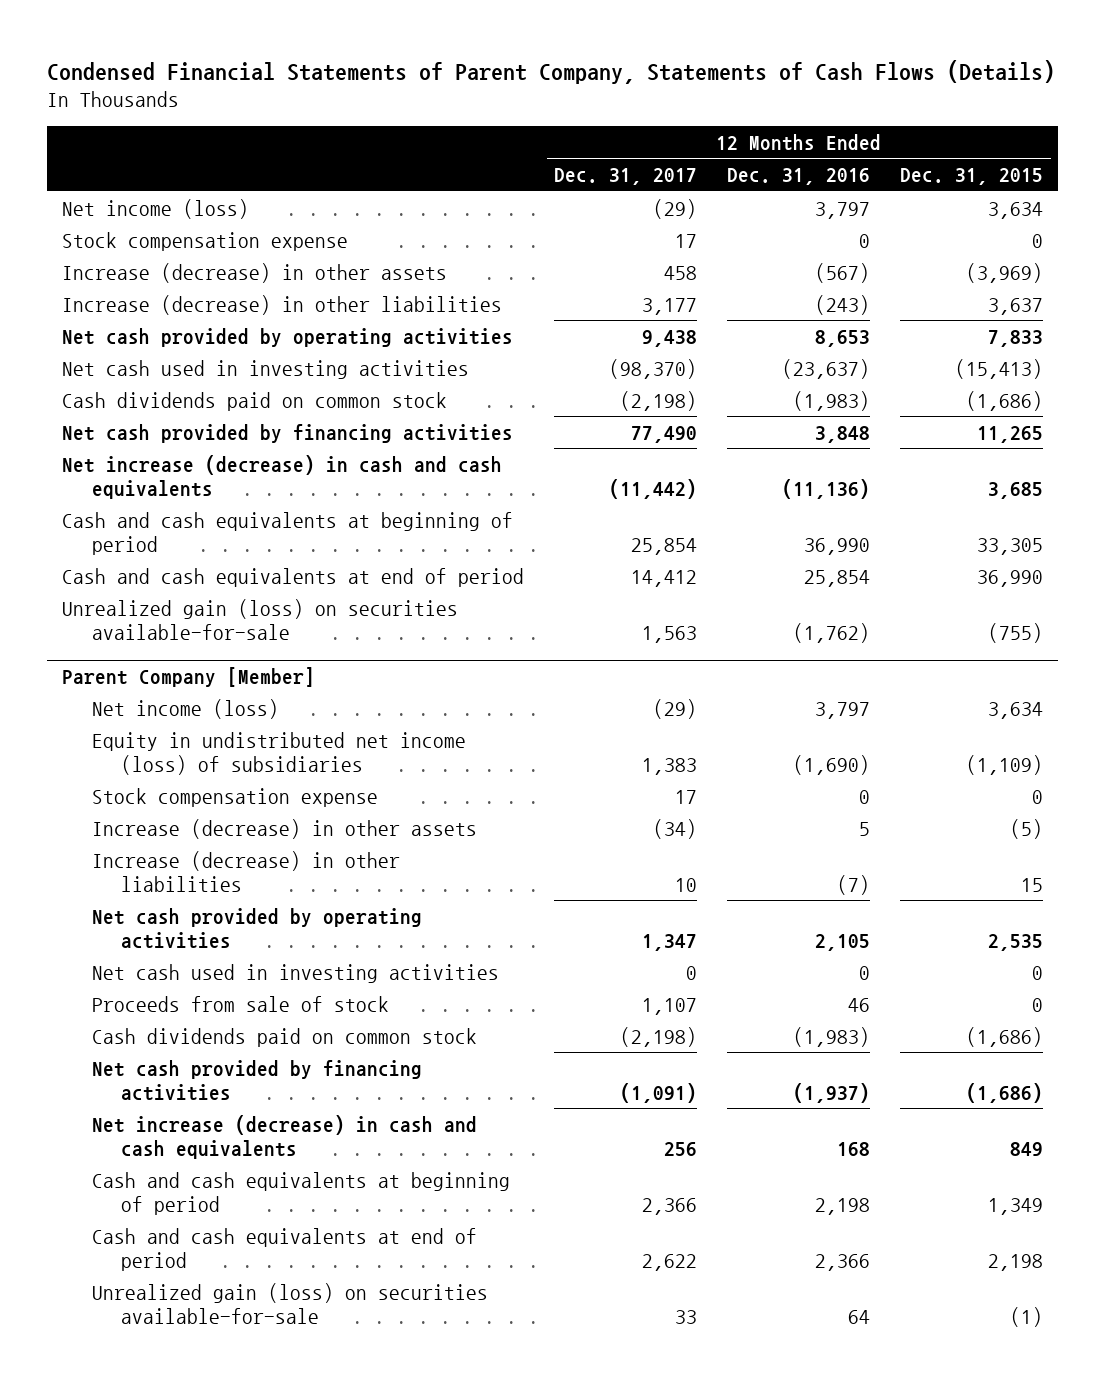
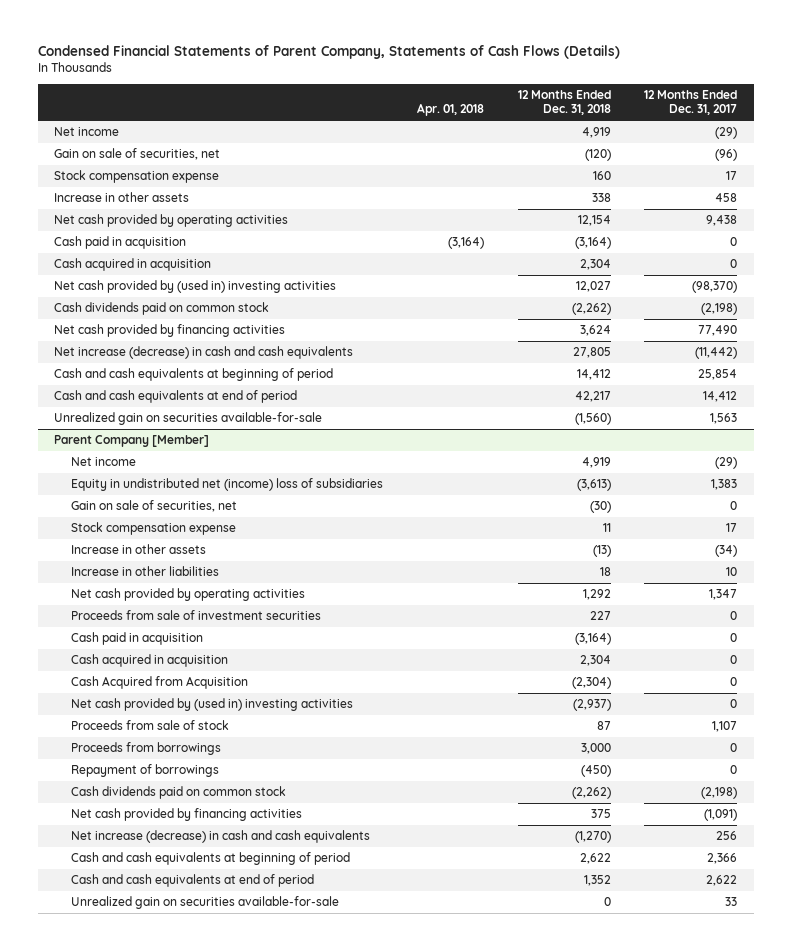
- | 12 Months Ended Dec. 31, 2017 | 12 Months Ended Dec. 31, 2016 | 12 Months Ended Dec. 31, 2015
+ | Apr. 01, 2018 | 12 Months Ended Dec. 31, 2018 | 12 Months Ended Dec. 31, 2017
- Net income (loss) | (29) | 3,797 | 3,634
+ Net income | | 4,919 | (29)
+ Gain on sale of securities, net | | (120) | (96)
- Increase (decrease) in other assets | 458 | (567) | (3,969)
- Increase (decrease) in other liabilities | 3,177 | (243) | 3,637
+ Increase in other assets | | 338 | 458
- Net cash used in investing activities | (98,370) | (23,637) | (15,413)
+ Cash paid in acquisition | (3,164) | (3,164) | 0
+ Cash acquired in acquisition | | 2,304 | 0
+ Net cash provided by (used in) investing activities | | 12,027 | (98,370)
- Unrealized gain (loss) on securities available-for-sale | 1,563 | (1,762) | (755)
+ Unrealized gain on securities available-for-sale | | (1,560) | 1,563
@ Parent Company [Member]
- Net income (loss) | (29) | 3,797 | 3,634
- Equity in undistributed net income (loss) of subsidiaries | 1,383 | (1,690) | (1,109)
+ Net income | | 4,919 | (29)
+ Equity in undistributed net (income) loss of subsidiaries | | (3,613) | 1,383
+ Gain on sale of securities, net | | (30) | 0
- Increase (decrease) in other assets | (34) | 5 | (5)
- Increase (decrease) in other liabilities | 10 | (7) | 15
+ Increase in other assets | | (13) | (34)
+ Increase in other liabilities | | 18 | 10
- Net cash used in investing activities | 0 | 0 | 0
+ Proceeds from sale of investment securities | | 227 | 0
+ Cash paid in acquisition | | (3,164) | 0
+ Cash acquired in acquisition | | 2,304 | 0
+ Cash Acquired from Acquisition | | (2,304) | 0
+ Net cash provided by (used in) investing activities | | (2,937) | 0
+ Proceeds from borrowings | | 3,000 | 0
+ Repayment of borrowings | | (450) | 0
- Unrealized gain (loss) on securities available-for-sale | 33 | 64 | (1)
+ Unrealized gain on securities available-for-sale | | 0 | 33

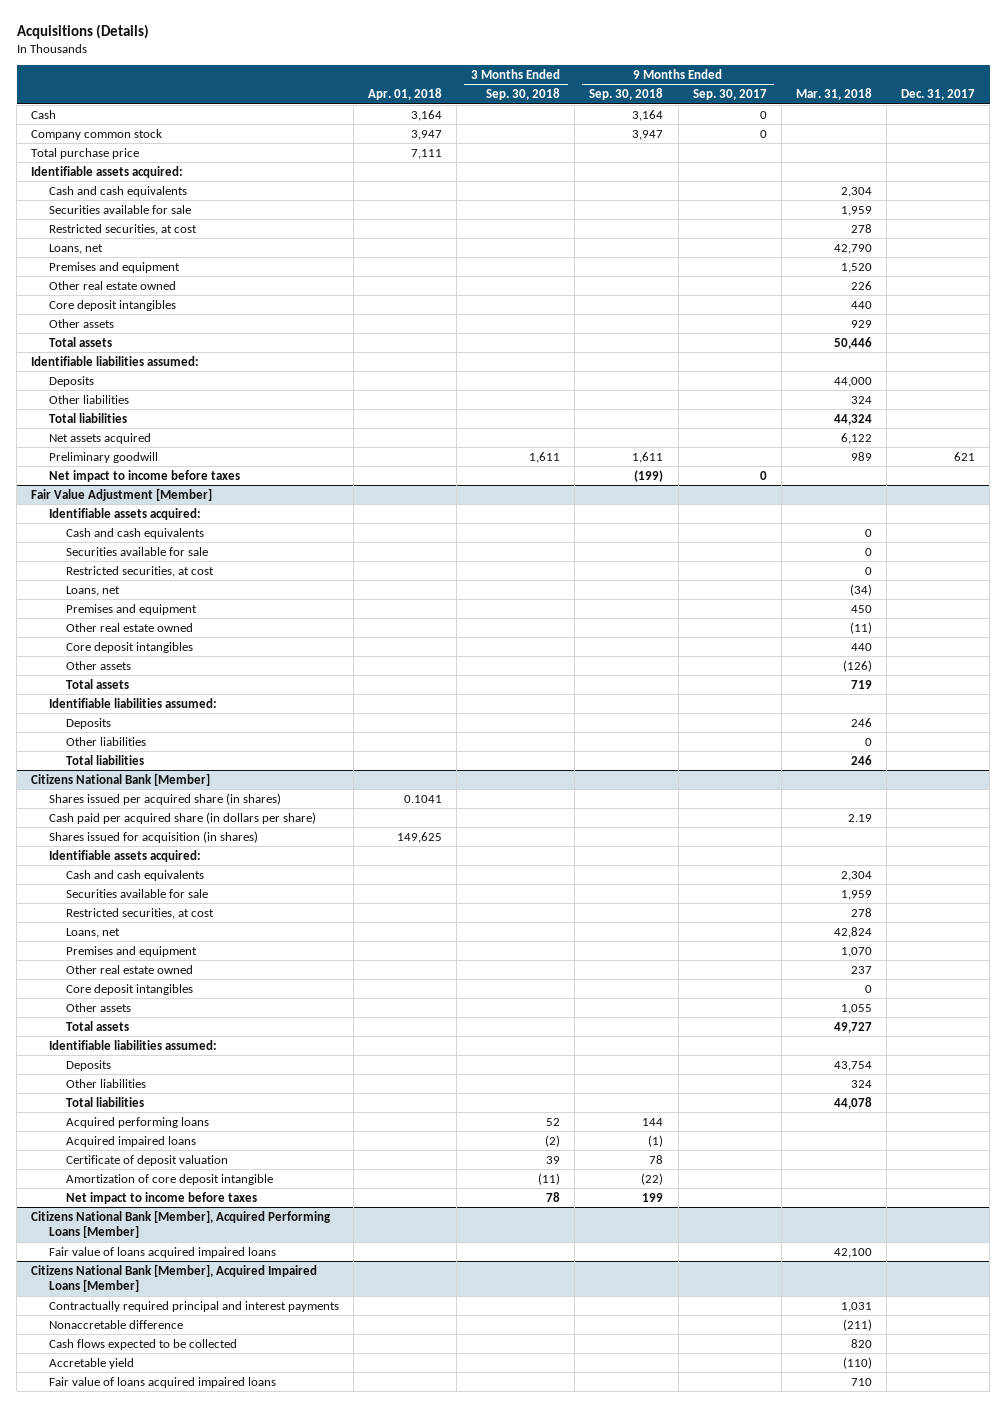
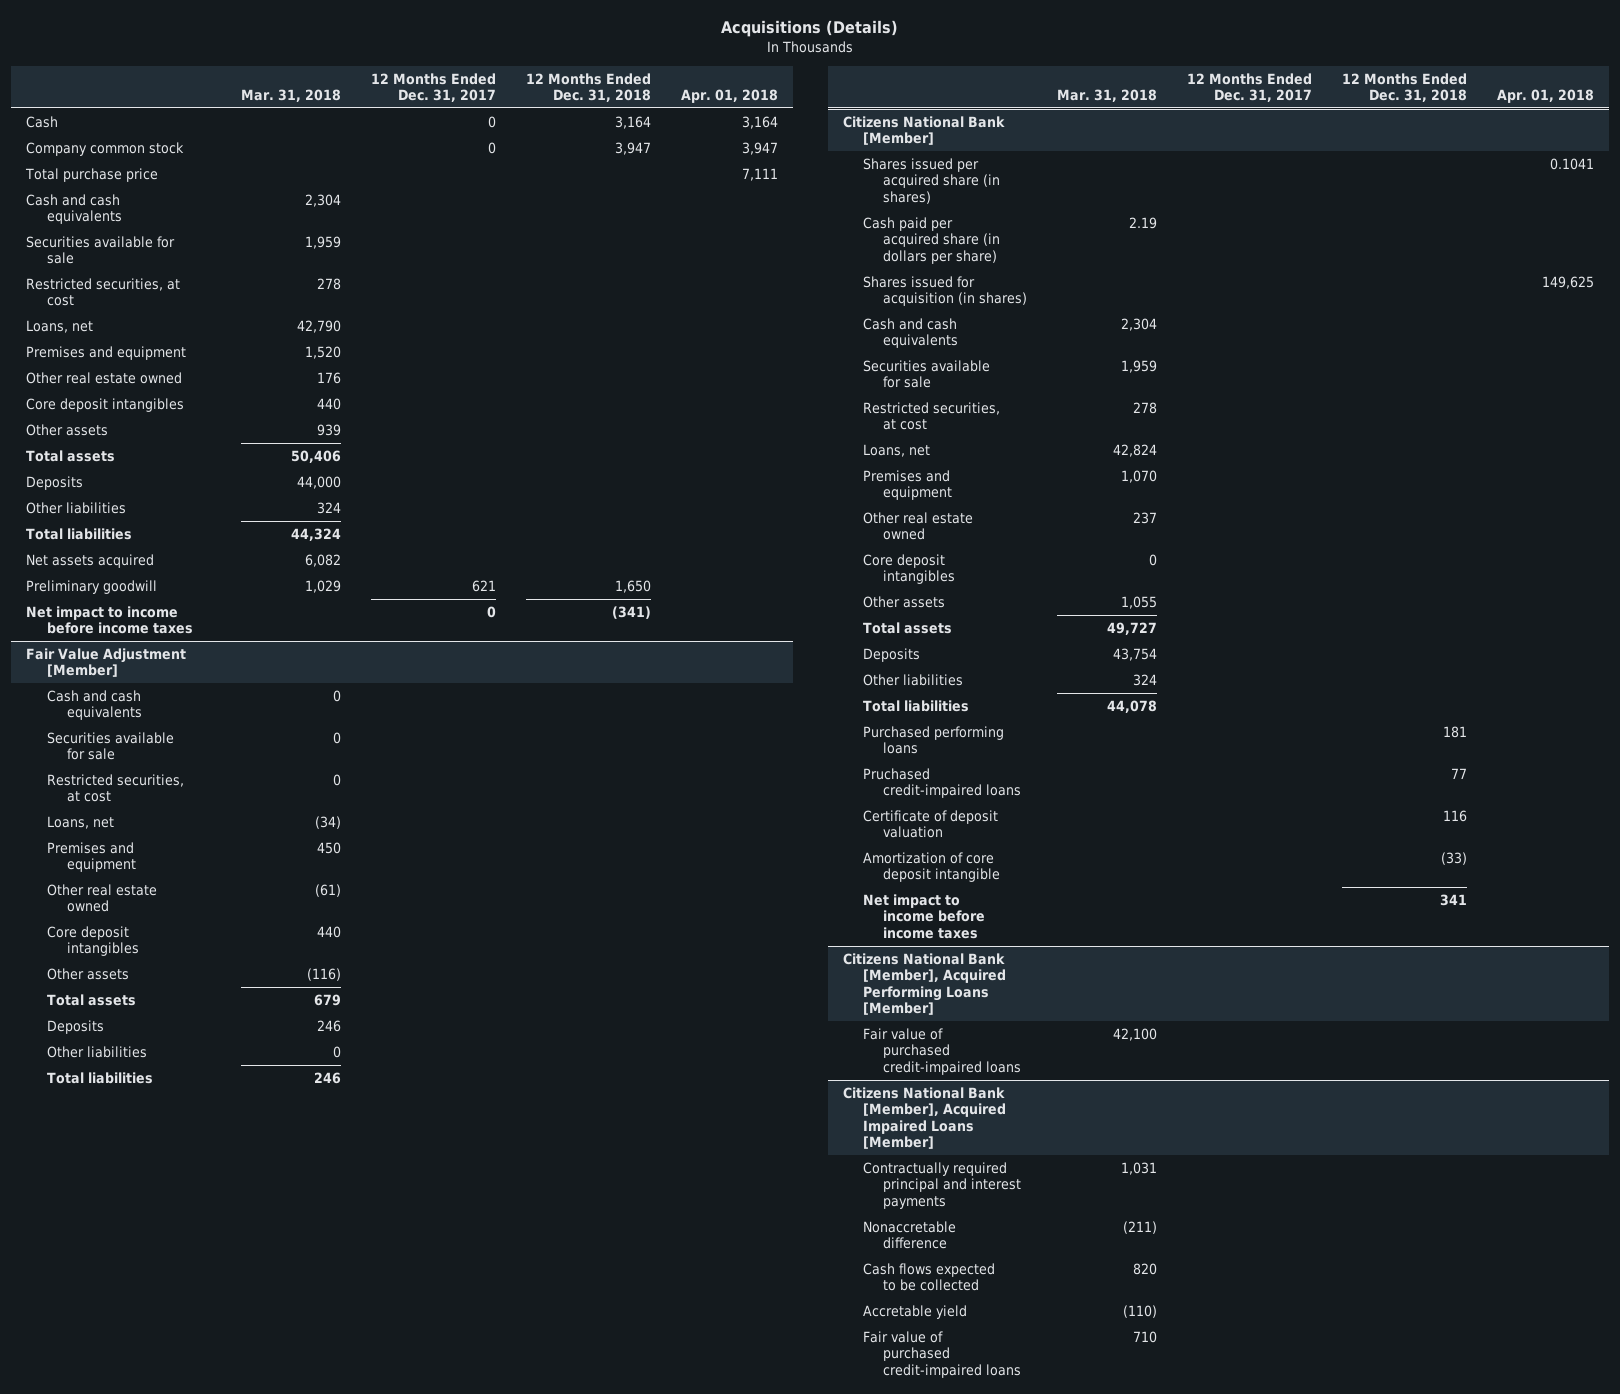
- | Apr. 01, 2018 | 3 Months Ended Sep. 30, 2018 | 9 Months Ended Sep. 30, 2018 | 9 Months Ended Sep. 30, 2017 | Mar. 31, 2018 | Dec. 31, 2017
+ | Mar. 31, 2018 | 12 Months Ended Dec. 31, 2017 | 12 Months Ended Dec. 31, 2018 | Apr. 01, 2018
- Identifiable assets acquired:
- Other real estate owned | | | | | 226 |
+ Other real estate owned | 176 | | |
- Other assets | | | | | 929 |
- Total assets | | | | | 50,446 |
- Identifiable liabilities assumed:
+ Other assets | 939 | | |
+ Total assets | 50,406 | | |
- Net assets acquired | | | | | 6,122 |
- Preliminary goodwill | | 1,611 | 1,611 | | 989 | 621
- Net impact to income before taxes | | | (199) | 0 | |
+ Net assets acquired | 6,082 | | |
+ Preliminary goodwill | 1,029 | 621 | 1,650 |
+ Net impact to income before income taxes | | 0 | (341) |
@ Fair Value Adjustment [Member]
- Identifiable assets acquired:
- Other real estate owned | | | | | (11) |
+ Other real estate owned | (61) | | |
- Other assets | | | | | (126) |
- Total assets | | | | | 719 |
- Identifiable liabilities assumed:
+ Other assets | (116) | | |
+ Total assets | 679 | | |
@ Citizens National Bank [Member]
- Identifiable assets acquired:
- Identifiable liabilities assumed:
- Acquired performing loans | | 52 | 144 | | |
- Acquired impaired loans | | (2) | (1) | | |
+ Purchased performing loans | | | 181 |
+ Pruchased credit-impaired loans | | | 77 |
- Net impact to income before taxes | | 78 | 199 | | |
+ Net impact to income before income taxes | | | 341 |
@ Citizens National Bank [Member], Acquired Performing Loans [Member]
- Fair value of loans acquired impaired loans | | | | | 42,100 |
+ Fair value of purchased credit-impaired loans | 42,100 | | |
@ Citizens National Bank [Member], Acquired Impaired Loans [Member]
- Fair value of loans acquired impaired loans | | | | | 710 |
+ Fair value of purchased credit-impaired loans | 710 | | |

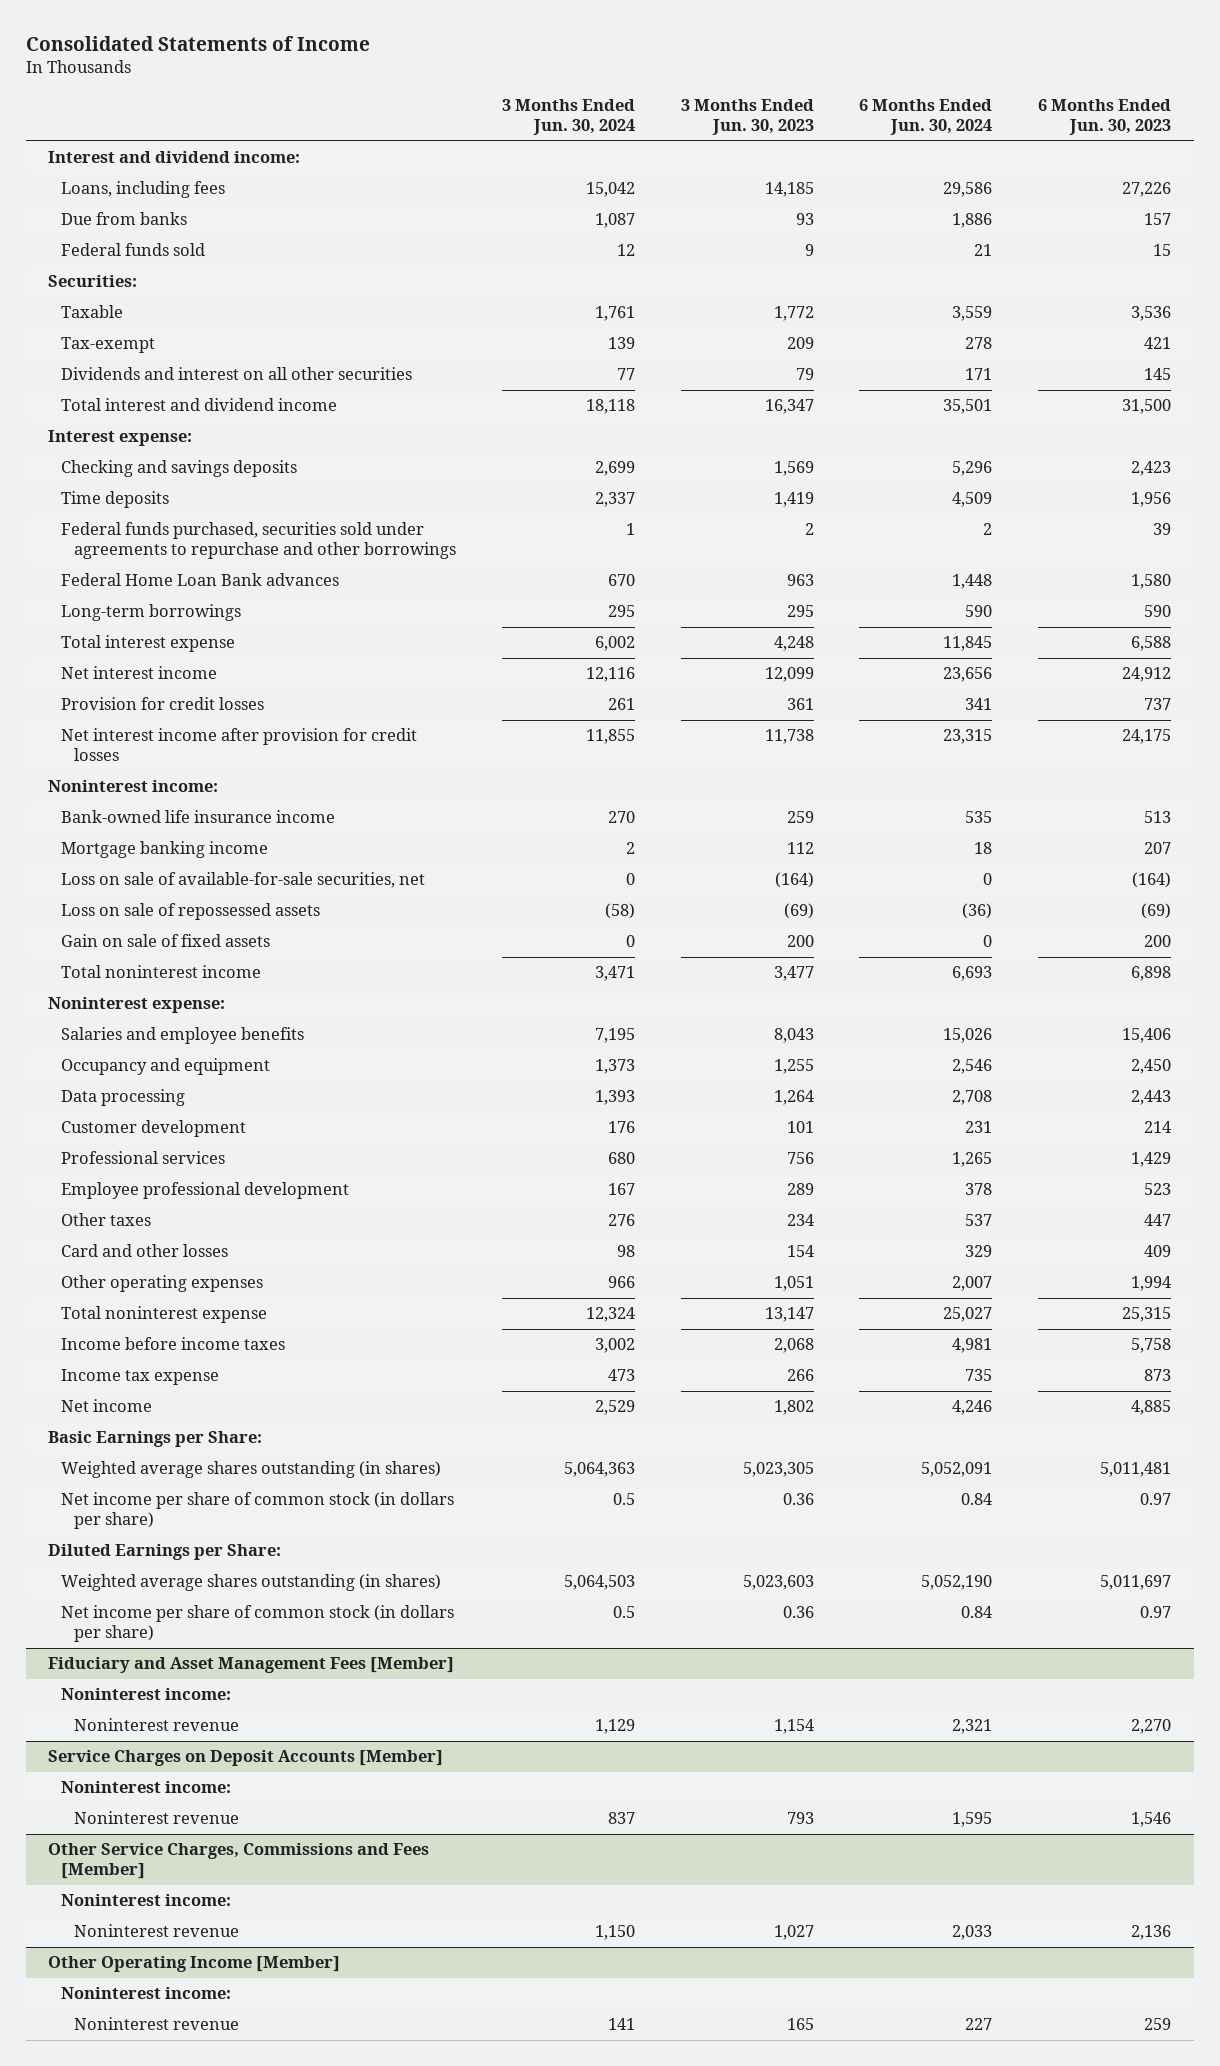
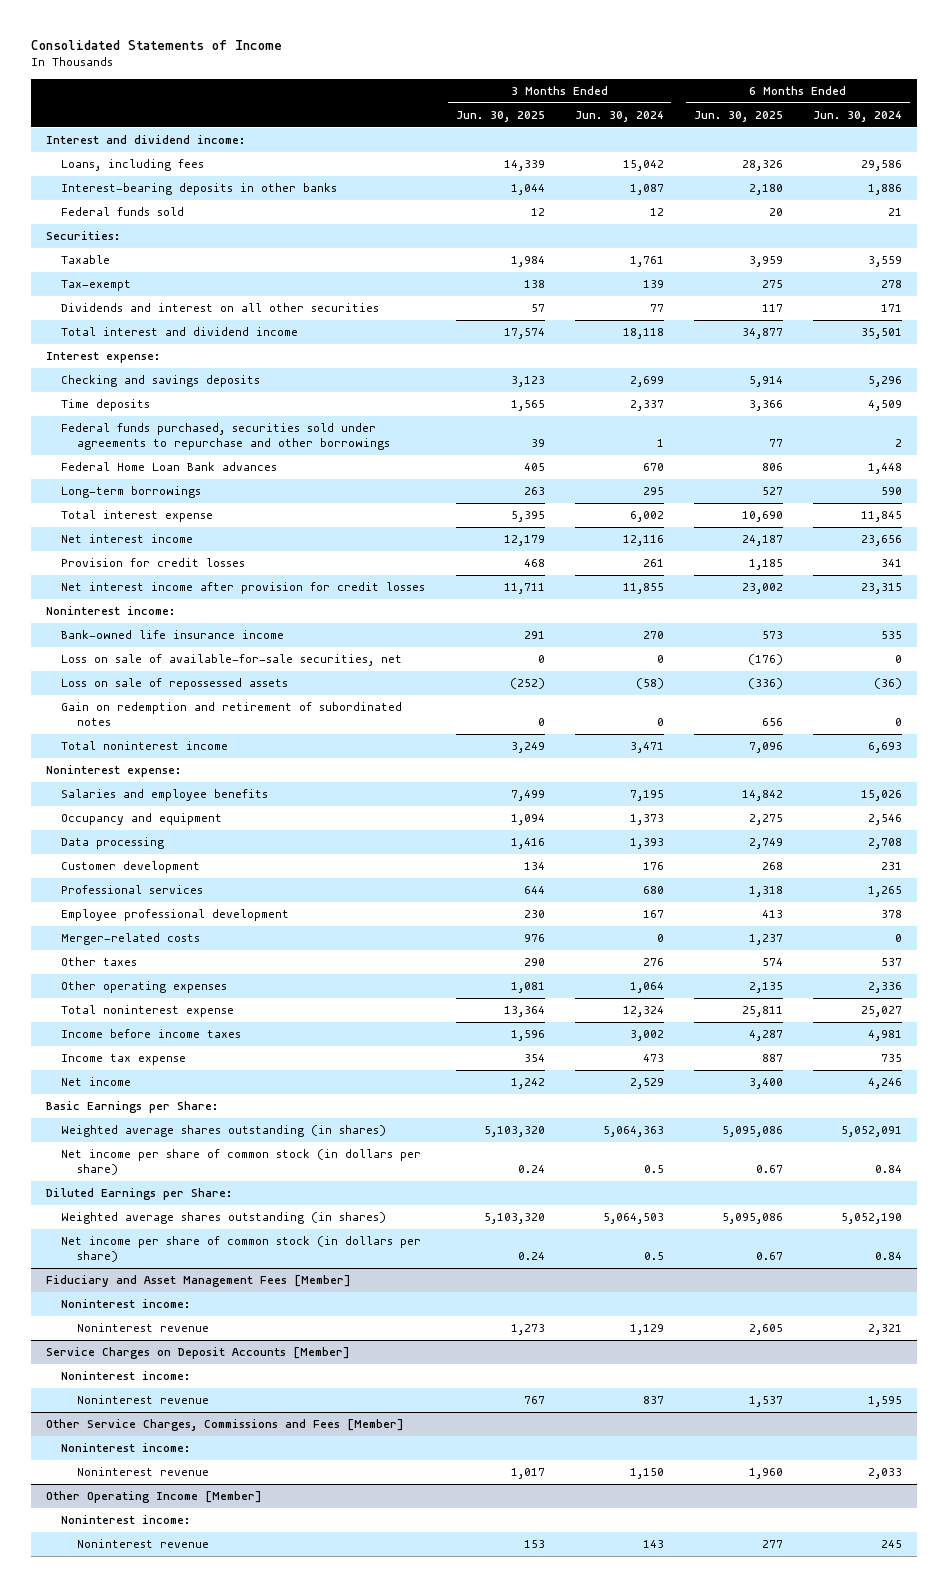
- | 3 Months Ended Jun. 30, 2024 | 3 Months Ended Jun. 30, 2023 | 6 Months Ended Jun. 30, 2024 | 6 Months Ended Jun. 30, 2023
+ | 3 Months Ended Jun. 30, 2025 | 3 Months Ended Jun. 30, 2024 | 6 Months Ended Jun. 30, 2025 | 6 Months Ended Jun. 30, 2024
- Due from banks | 1,087 | 93 | 1,886 | 157
+ Interest-bearing deposits in other banks | 1,044 | 1,087 | 2,180 | 1,886
- Mortgage banking income | 2 | 112 | 18 | 207
- Gain on sale of fixed assets | 0 | 200 | 0 | 200
+ Gain on redemption and retirement of subordinated notes | 0 | 0 | 656 | 0
+ Merger-related costs | 976 | 0 | 1,237 | 0
- Card and other losses | 98 | 154 | 329 | 409
- Other operating expenses | 966 | 1,051 | 2,007 | 1,994
+ Other operating expenses | 1,081 | 1,064 | 2,135 | 2,336
@ Other Operating Income [Member]
- Noninterest revenue | 141 | 165 | 227 | 259
+ Noninterest revenue | 153 | 143 | 277 | 245

